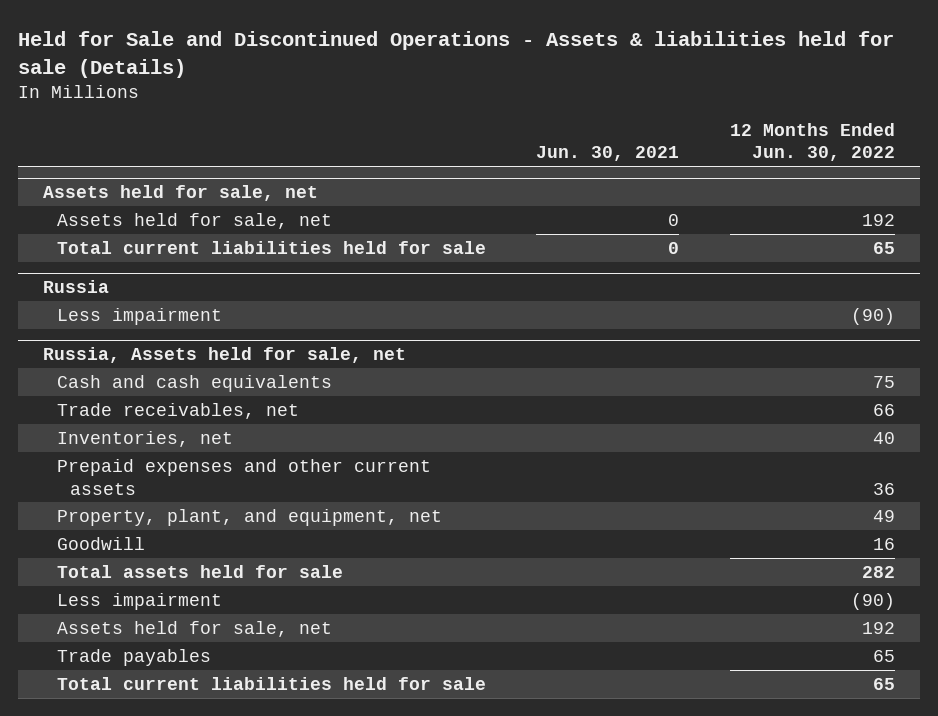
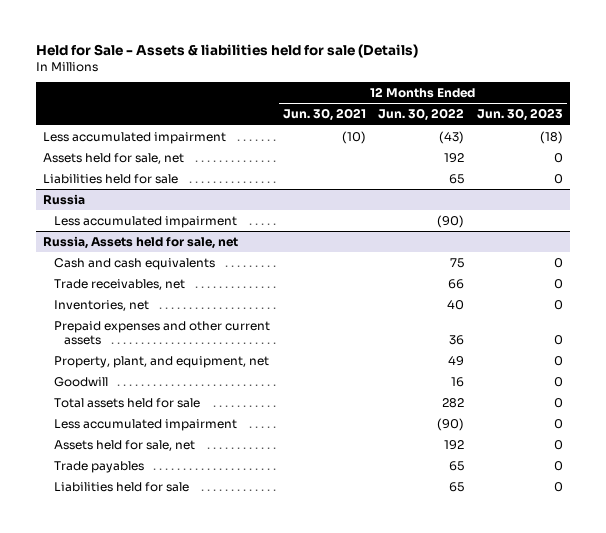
- Held for Sale and Discontinued Operations - Assets & liabilities held for sale (Details)
+ Held for Sale - Assets & liabilities held for sale (Details)
- | Jun. 30, 2021 | 12 Months Ended Jun. 30, 2022
+ | 12 Months Ended Jun. 30, 2021 | 12 Months Ended Jun. 30, 2022 | 12 Months Ended Jun. 30, 2023
- Assets held for sale, net
+ Less accumulated impairment | (10) | (43) | (18)
- Total current liabilities held for sale | 0 | 65
+ Liabilities held for sale | | 65 | 0
@ Russia
- Less impairment | | (90)
+ Less accumulated impairment | | (90) |
@ Russia, Assets held for sale, net
- Less impairment | | (90)
+ Less accumulated impairment | | (90) | 0
- Total current liabilities held for sale | | 65
+ Liabilities held for sale | | 65 | 0

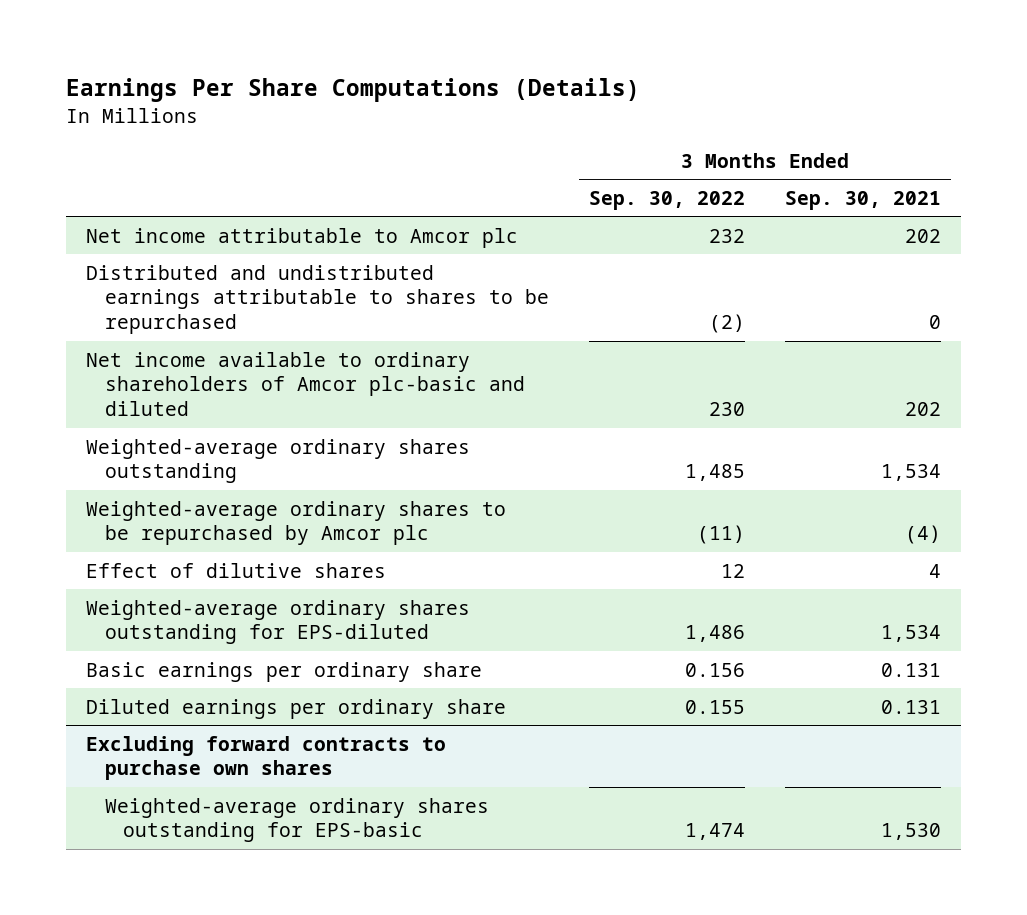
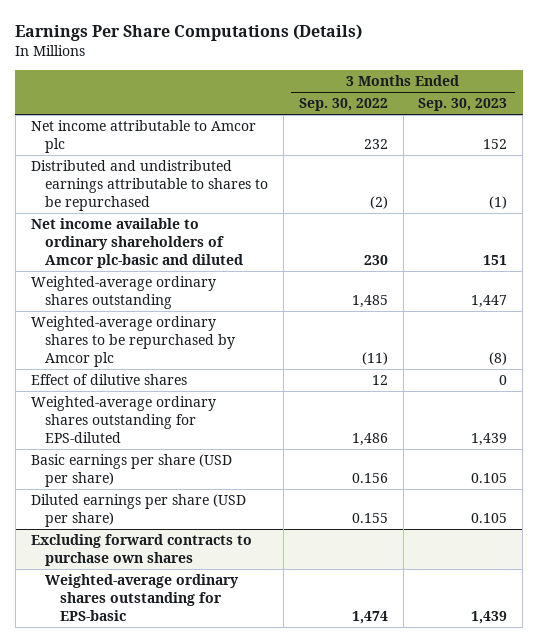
- | 3 Months Ended Sep. 30, 2022 | 3 Months Ended Sep. 30, 2021
+ | 3 Months Ended Sep. 30, 2022 | 3 Months Ended Sep. 30, 2023
- Basic earnings per ordinary share | 0.156 | 0.131
- Diluted earnings per ordinary share | 0.155 | 0.131
+ Basic earnings per share (USD per share) | 0.156 | 0.105
+ Diluted earnings per share (USD per share) | 0.155 | 0.105

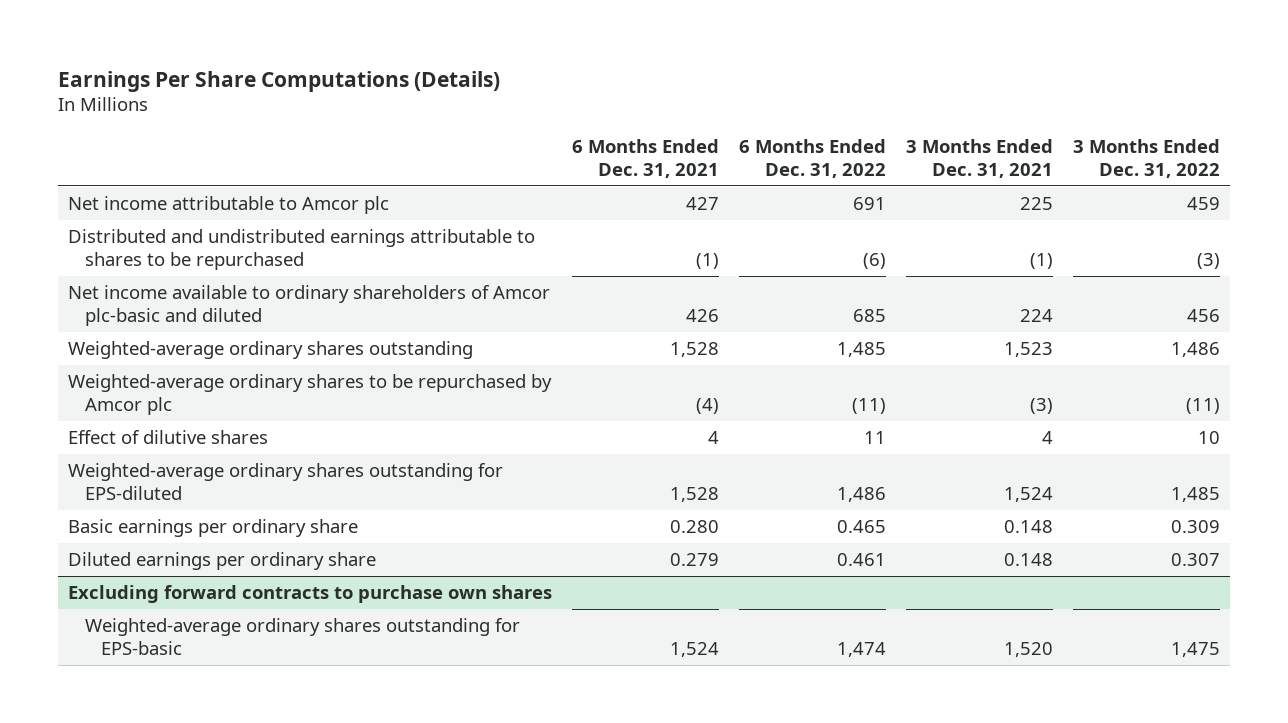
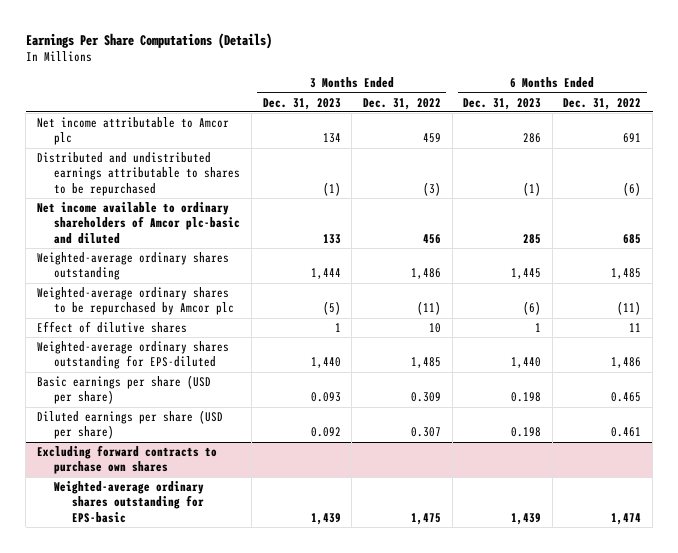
- | 6 Months Ended Dec. 31, 2021 | 6 Months Ended Dec. 31, 2022 | 3 Months Ended Dec. 31, 2021 | 3 Months Ended Dec. 31, 2022
+ | 3 Months Ended Dec. 31, 2023 | 3 Months Ended Dec. 31, 2022 | 6 Months Ended Dec. 31, 2023 | 6 Months Ended Dec. 31, 2022
- Basic earnings per ordinary share | 0.280 | 0.465 | 0.148 | 0.309
- Diluted earnings per ordinary share | 0.279 | 0.461 | 0.148 | 0.307
+ Basic earnings per share (USD per share) | 0.093 | 0.309 | 0.198 | 0.465
+ Diluted earnings per share (USD per share) | 0.092 | 0.307 | 0.198 | 0.461

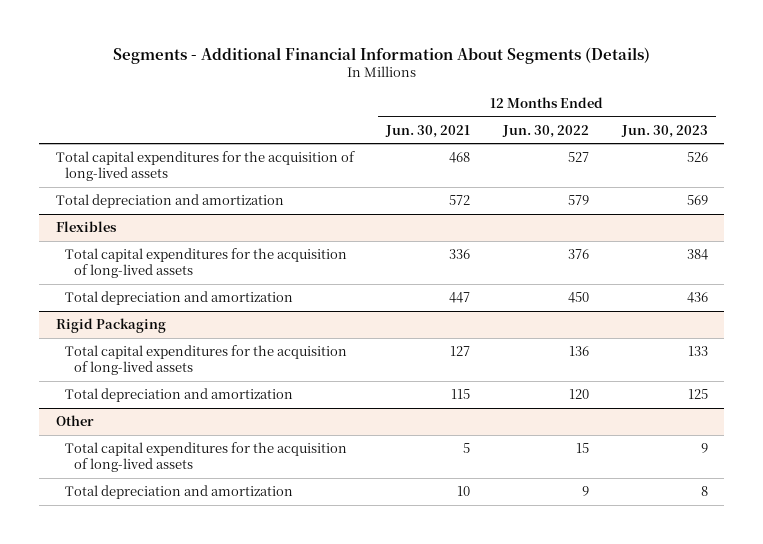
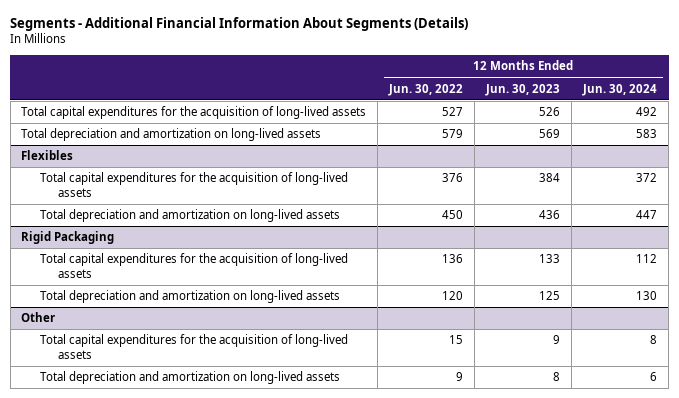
- | 12 Months Ended Jun. 30, 2021 | 12 Months Ended Jun. 30, 2022 | 12 Months Ended Jun. 30, 2023
+ | 12 Months Ended Jun. 30, 2022 | 12 Months Ended Jun. 30, 2023 | 12 Months Ended Jun. 30, 2024
- Total depreciation and amortization | 572 | 579 | 569
+ Total depreciation and amortization on long-lived assets | 579 | 569 | 583
@ Flexibles
- Total depreciation and amortization | 447 | 450 | 436
+ Total depreciation and amortization on long-lived assets | 450 | 436 | 447
@ Rigid Packaging
- Total depreciation and amortization | 115 | 120 | 125
+ Total depreciation and amortization on long-lived assets | 120 | 125 | 130
@ Other
- Total depreciation and amortization | 10 | 9 | 8
+ Total depreciation and amortization on long-lived assets | 9 | 8 | 6

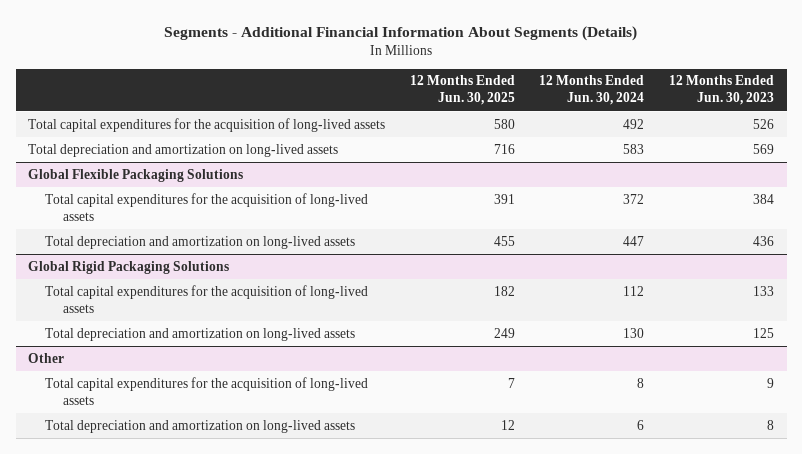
- | 12 Months Ended Jun. 30, 2022 | 12 Months Ended Jun. 30, 2023 | 12 Months Ended Jun. 30, 2024
+ | 12 Months Ended Jun. 30, 2025 | 12 Months Ended Jun. 30, 2024 | 12 Months Ended Jun. 30, 2023
- Flexibles
+ Global Flexible Packaging Solutions
- Rigid Packaging
+ Global Rigid Packaging Solutions

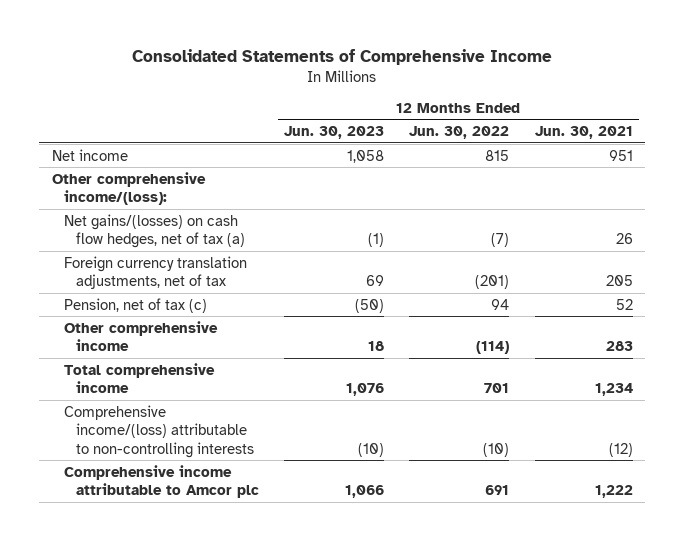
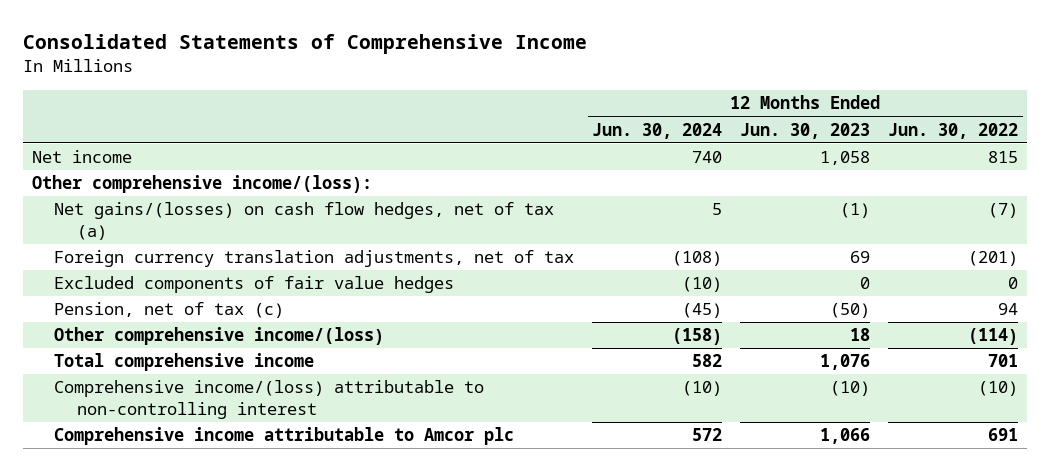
- | 12 Months Ended Jun. 30, 2023 | 12 Months Ended Jun. 30, 2022 | 12 Months Ended Jun. 30, 2021
+ | 12 Months Ended Jun. 30, 2024 | 12 Months Ended Jun. 30, 2023 | 12 Months Ended Jun. 30, 2022
+ Excluded components of fair value hedges | (10) | 0 | 0
- Other comprehensive income | 18 | (114) | 283
+ Other comprehensive income/(loss) | (158) | 18 | (114)
- Comprehensive income/(loss) attributable to non-controlling interests | (10) | (10) | (12)
+ Comprehensive income/(loss) attributable to non-controlling interest | (10) | (10) | (10)

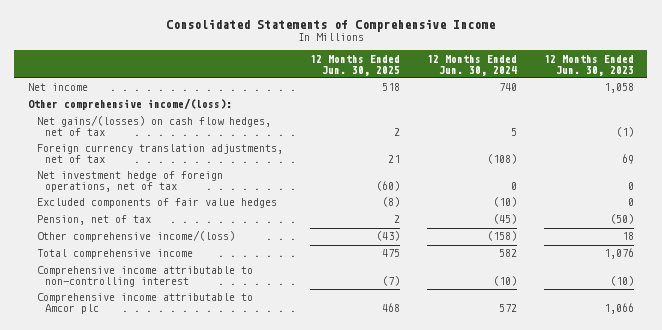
- | 12 Months Ended Jun. 30, 2024 | 12 Months Ended Jun. 30, 2023 | 12 Months Ended Jun. 30, 2022
+ | 12 Months Ended Jun. 30, 2025 | 12 Months Ended Jun. 30, 2024 | 12 Months Ended Jun. 30, 2023
- Net gains/(losses) on cash flow hedges, net of tax (a) | 5 | (1) | (7)
+ Net gains/(losses) on cash flow hedges, net of tax | 2 | 5 | (1)
+ Net investment hedge of foreign operations, net of tax | (60) | 0 | 0
- Pension, net of tax (c) | (45) | (50) | 94
+ Pension, net of tax | 2 | (45) | (50)
- Comprehensive income/(loss) attributable to non-controlling interest | (10) | (10) | (10)
+ Comprehensive income attributable to non-controlling interest | (7) | (10) | (10)

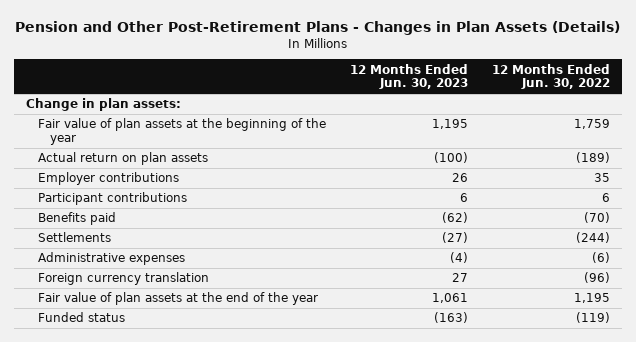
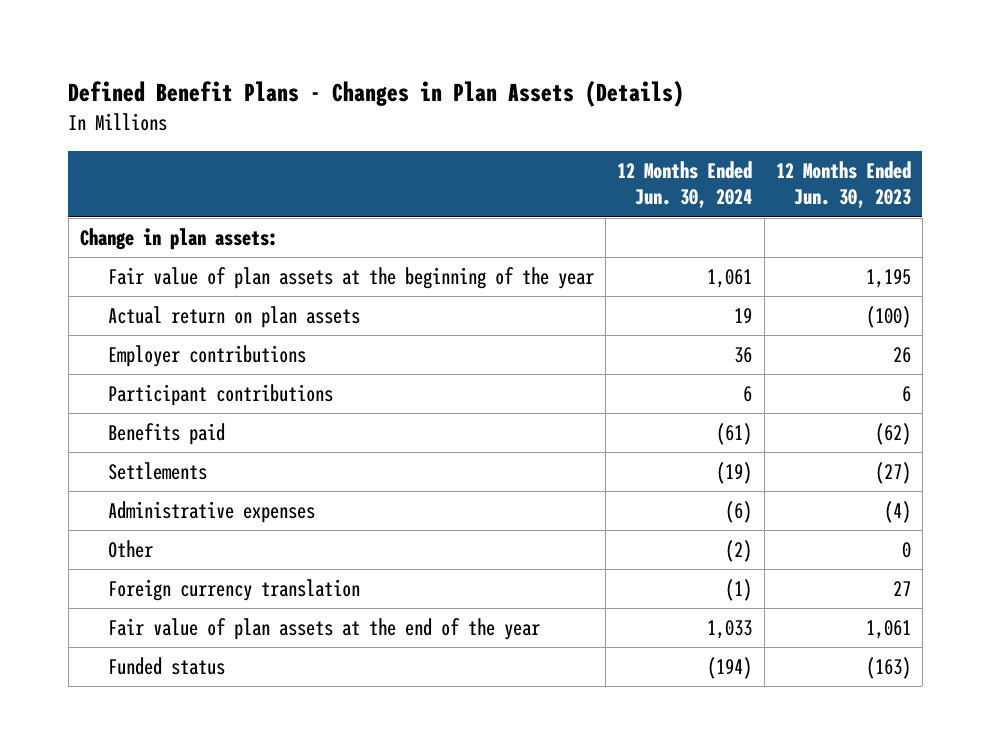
- Pension and Other Post-Retirement Plans - Changes in Plan Assets (Details)
+ Defined Benefit Plans - Changes in Plan Assets (Details)
- | 12 Months Ended Jun. 30, 2023 | 12 Months Ended Jun. 30, 2022
+ | 12 Months Ended Jun. 30, 2024 | 12 Months Ended Jun. 30, 2023
+ Other | (2) | 0

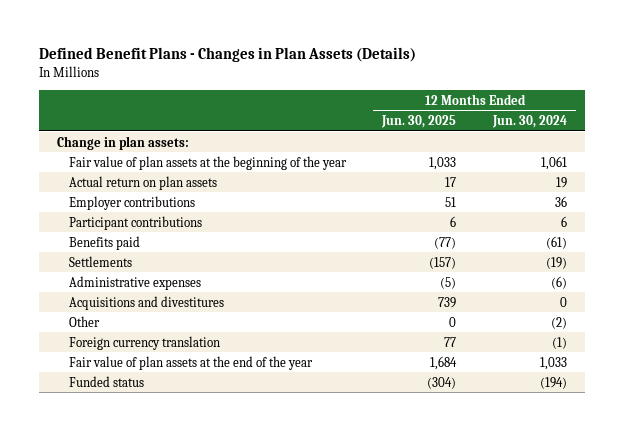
- | 12 Months Ended Jun. 30, 2024 | 12 Months Ended Jun. 30, 2023
+ | 12 Months Ended Jun. 30, 2025 | 12 Months Ended Jun. 30, 2024
+ Acquisitions and divestitures | 739 | 0

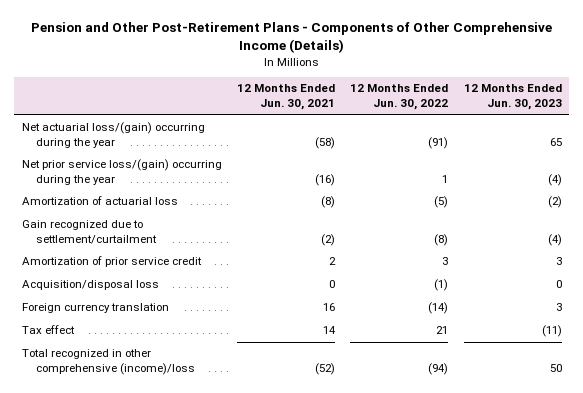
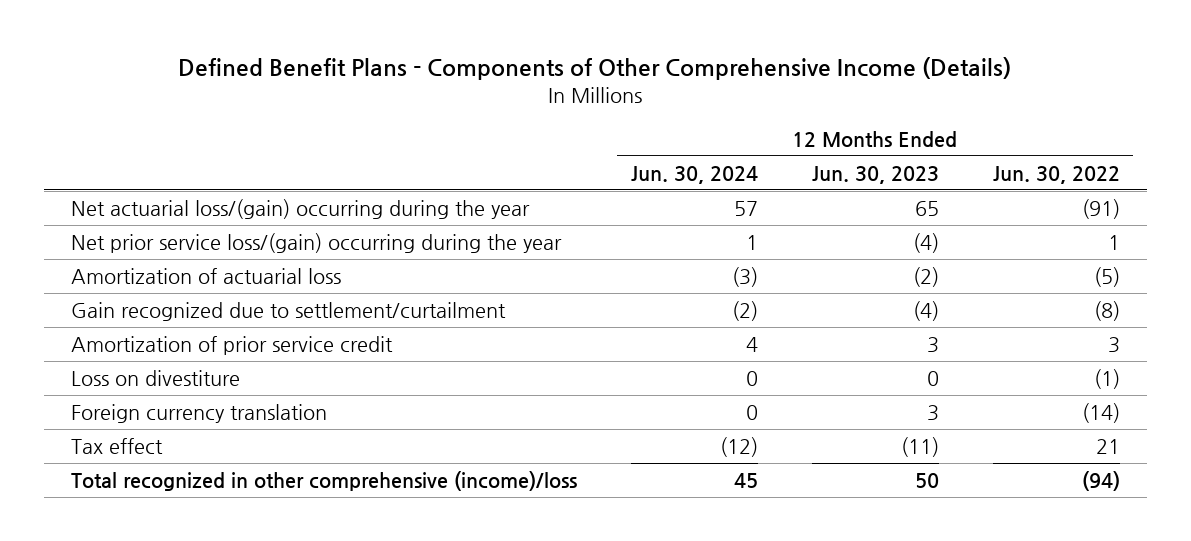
- Pension and Other Post-Retirement Plans - Components of Other Comprehensive Income (Details)
+ Defined Benefit Plans - Components of Other Comprehensive Income (Details)
- | 12 Months Ended Jun. 30, 2021 | 12 Months Ended Jun. 30, 2022 | 12 Months Ended Jun. 30, 2023
+ | 12 Months Ended Jun. 30, 2024 | 12 Months Ended Jun. 30, 2023 | 12 Months Ended Jun. 30, 2022
- Acquisition/disposal loss | 0 | (1) | 0
+ Loss on divestiture | 0 | 0 | (1)

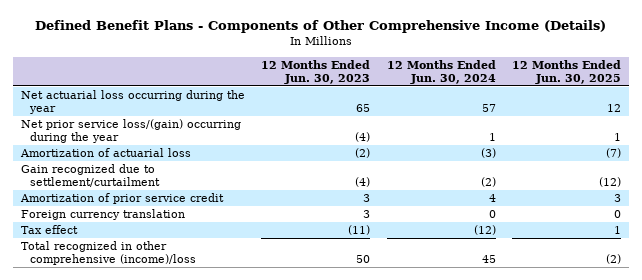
- | 12 Months Ended Jun. 30, 2024 | 12 Months Ended Jun. 30, 2023 | 12 Months Ended Jun. 30, 2022
+ | 12 Months Ended Jun. 30, 2023 | 12 Months Ended Jun. 30, 2024 | 12 Months Ended Jun. 30, 2025
- Net actuarial loss/(gain) occurring during the year | 57 | 65 | (91)
+ Net actuarial loss occurring during the year | 65 | 57 | 12
- Loss on divestiture | 0 | 0 | (1)

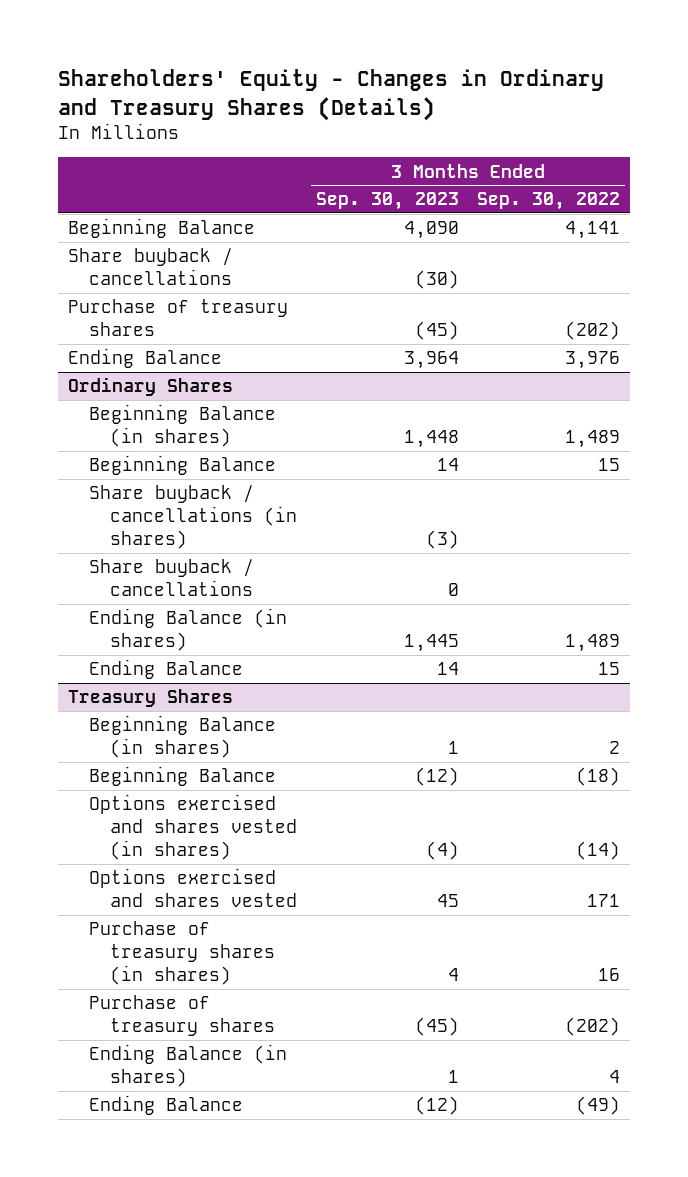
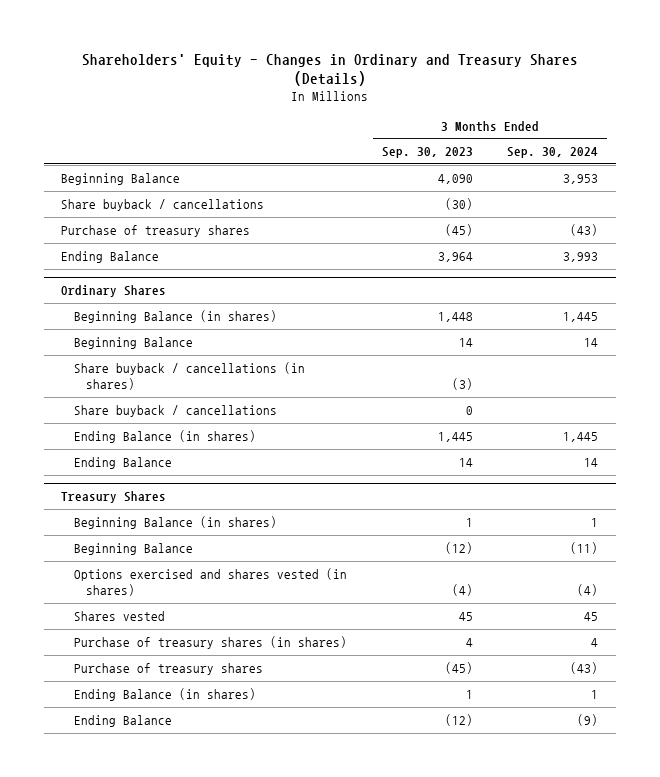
- | 3 Months Ended Sep. 30, 2023 | 3 Months Ended Sep. 30, 2022
+ | 3 Months Ended Sep. 30, 2023 | 3 Months Ended Sep. 30, 2024
@ Treasury Shares
- Options exercised and shares vested | 45 | 171
+ Shares vested | 45 | 45

